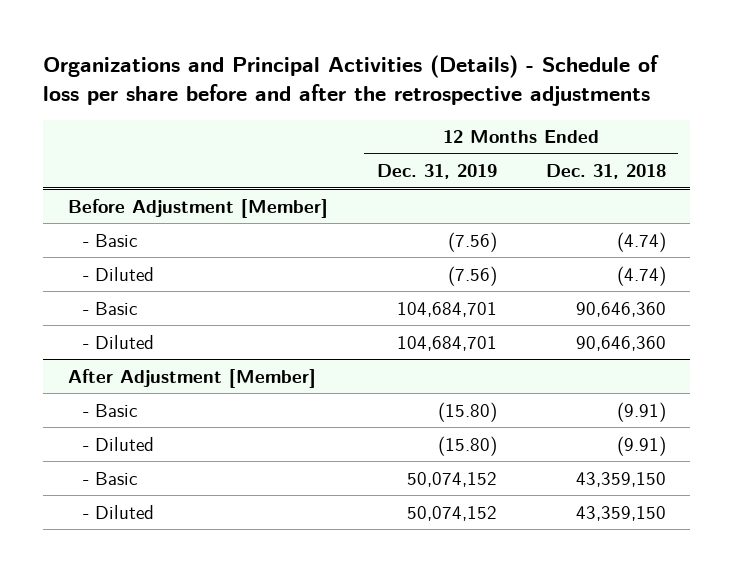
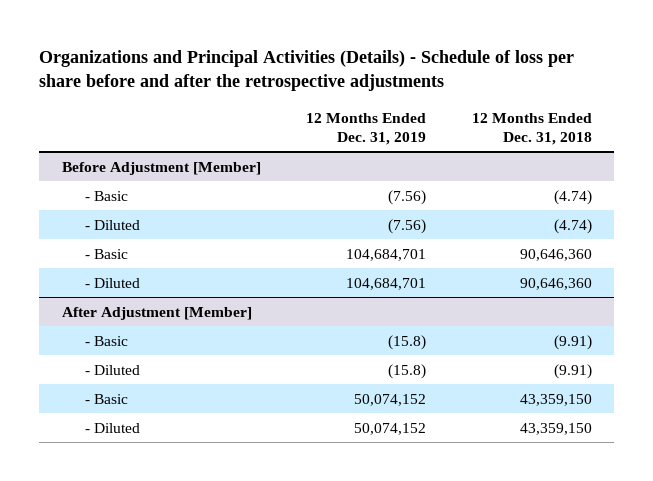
@ After Adjustment [Member]
- - Basic | (15.80) | (9.91)
- - Diluted | (15.80) | (9.91)
+ - Basic | (15.8) | (9.91)
+ - Diluted | (15.8) | (9.91)

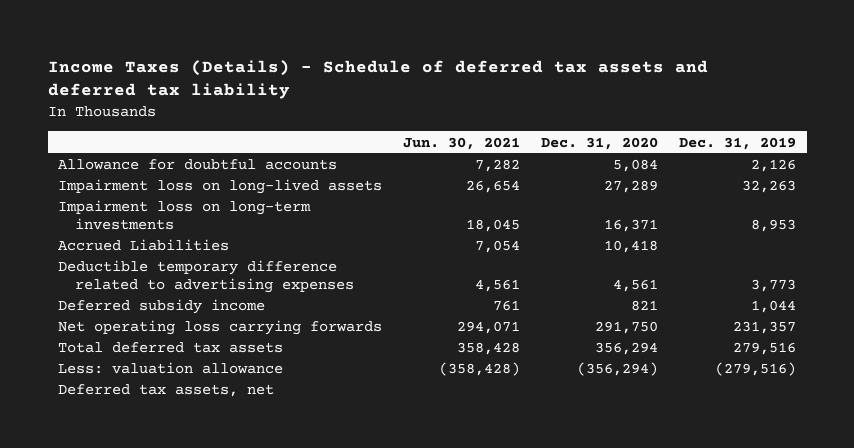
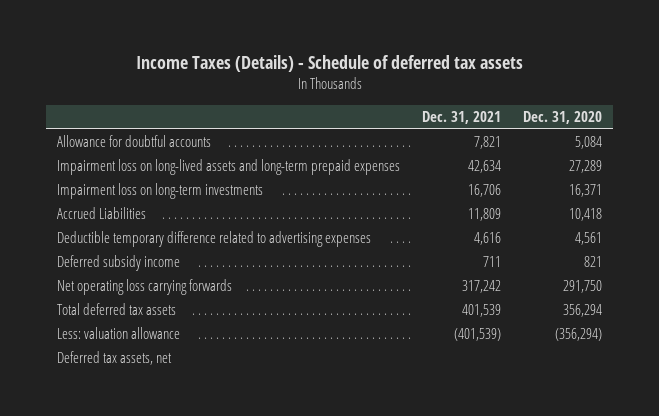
- Income Taxes (Details) - Schedule of deferred tax assets and deferred tax liability
+ Income Taxes (Details) - Schedule of deferred tax assets
- | Jun. 30, 2021 | Dec. 31, 2020 | Dec. 31, 2019
+ | Dec. 31, 2021 | Dec. 31, 2020
- Impairment loss on long-lived assets | 26,654 | 27,289 | 32,263
+ Impairment loss on long-lived assets and long-term prepaid expenses | 42,634 | 27,289

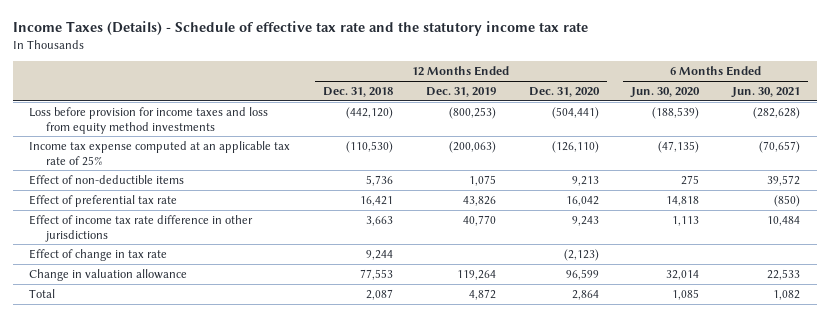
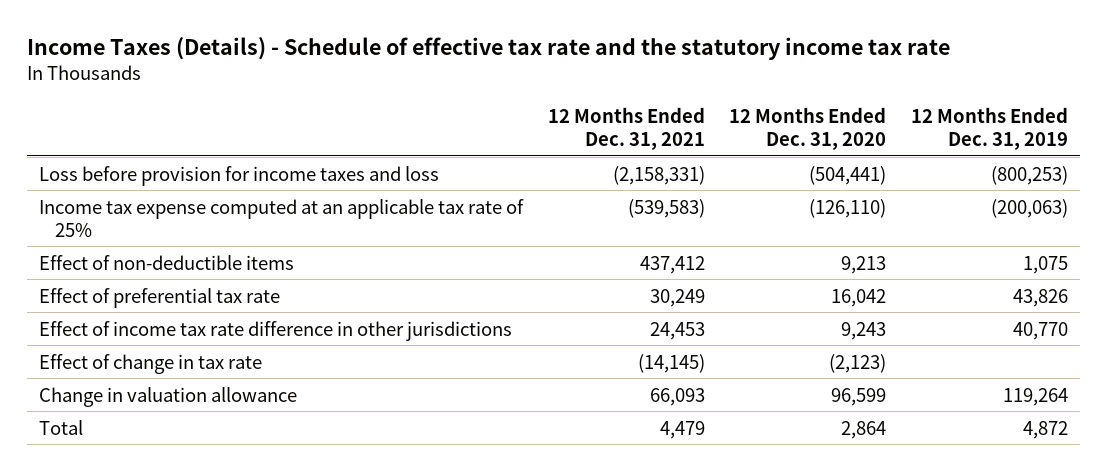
- | 12 Months Ended Dec. 31, 2018 | 12 Months Ended Dec. 31, 2019 | 12 Months Ended Dec. 31, 2020 | 6 Months Ended Jun. 30, 2020 | 6 Months Ended Jun. 30, 2021
+ | 12 Months Ended Dec. 31, 2021 | 12 Months Ended Dec. 31, 2020 | 12 Months Ended Dec. 31, 2019
- Loss before provision for income taxes and loss from equity method investments | (442,120) | (800,253) | (504,441) | (188,539) | (282,628)
+ Loss before provision for income taxes and loss | (2,158,331) | (504,441) | (800,253)

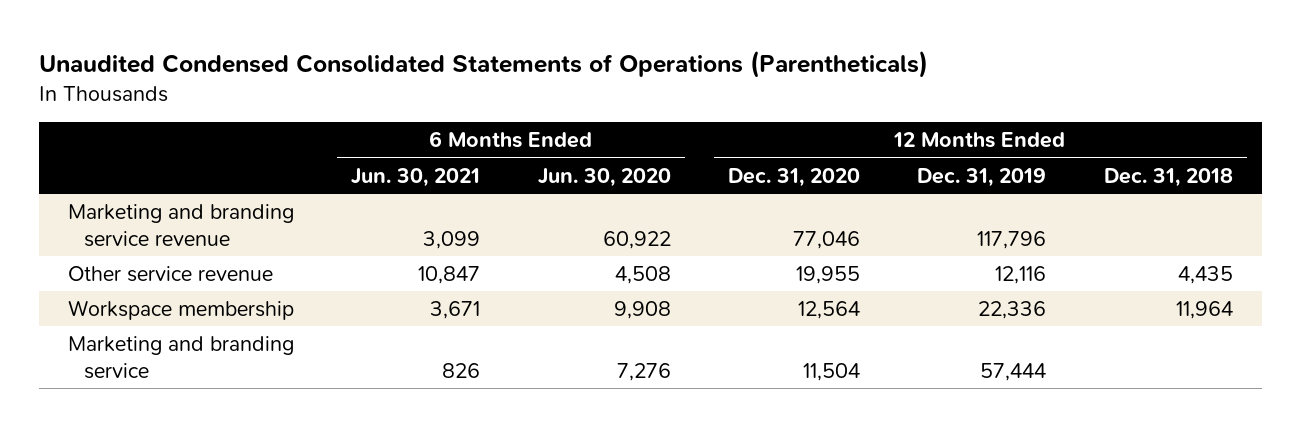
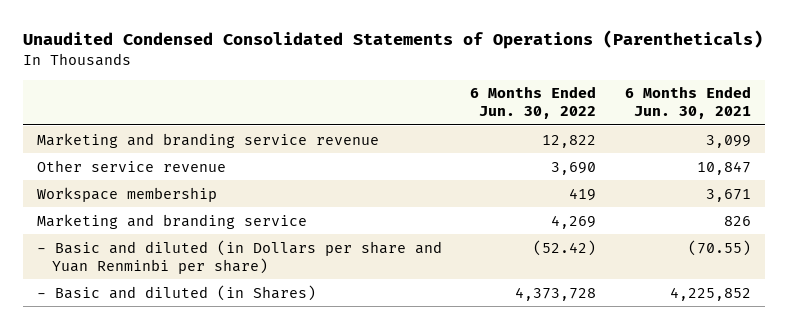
- | 6 Months Ended Jun. 30, 2021 | 6 Months Ended Jun. 30, 2020 | 12 Months Ended Dec. 31, 2020 | 12 Months Ended Dec. 31, 2019 | 12 Months Ended Dec. 31, 2018
+ | 6 Months Ended Jun. 30, 2022 | 6 Months Ended Jun. 30, 2021
+ - Basic and diluted (in Dollars per share and Yuan Renminbi per share) | (52.42) | (70.55)
+ - Basic and diluted (in Shares) | 4,373,728 | 4,225,852

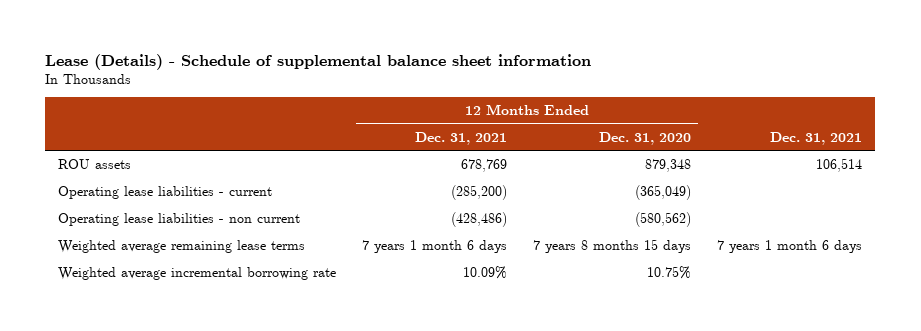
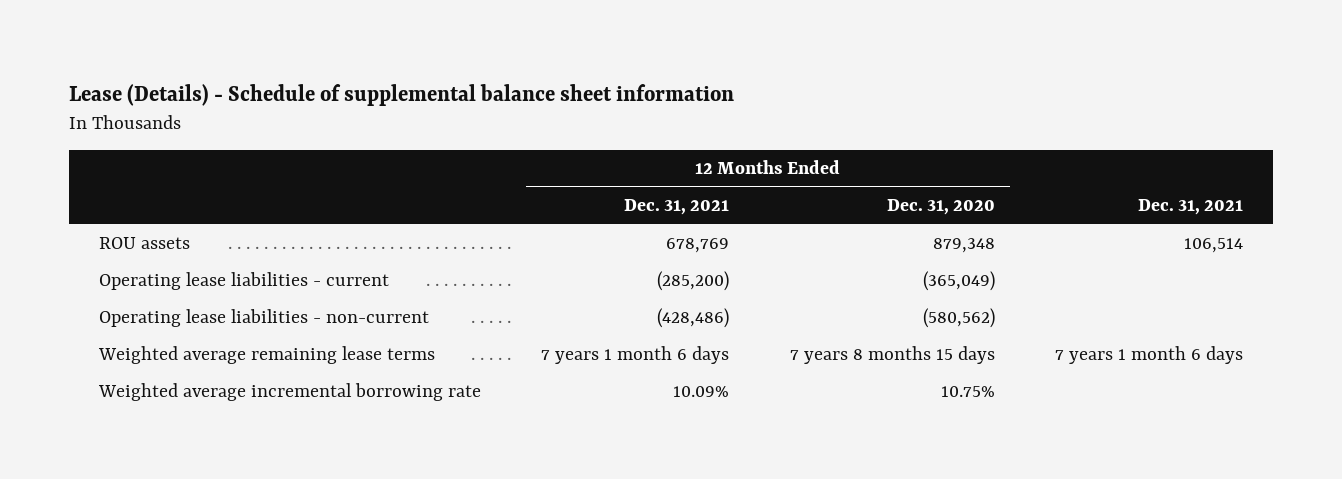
- Operating lease liabilities - non current | (428,486) | (580,562) |
+ Operating lease liabilities - non-current | (428,486) | (580,562) |

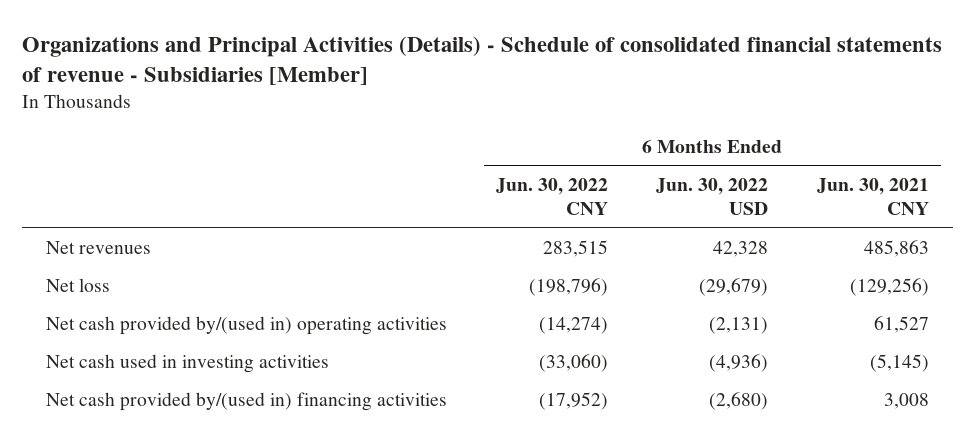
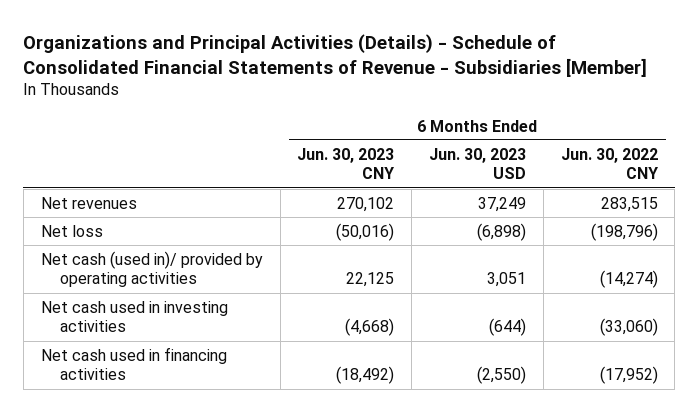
- Organizations and Principal Activities (Details) - Schedule of consolidated financial statements of revenue - Subsidiaries [Member]
+ Organizations and Principal Activities (Details) - Schedule of Consolidated Financial Statements of Revenue - Subsidiaries [Member]
- | 6 Months Ended Jun. 30, 2022 CNY | 6 Months Ended Jun. 30, 2022 USD | 6 Months Ended Jun. 30, 2021 CNY
+ | 6 Months Ended Jun. 30, 2023 CNY | 6 Months Ended Jun. 30, 2023 USD | 6 Months Ended Jun. 30, 2022 CNY
- Net cash provided by/(used in) operating activities | (14,274) | (2,131) | 61,527
+ Net cash (used in)/ provided by operating activities | 22,125 | 3,051 | (14,274)
- Net cash provided by/(used in) financing activities | (17,952) | (2,680) | 3,008
+ Net cash used in financing activities | (18,492) | (2,550) | (17,952)

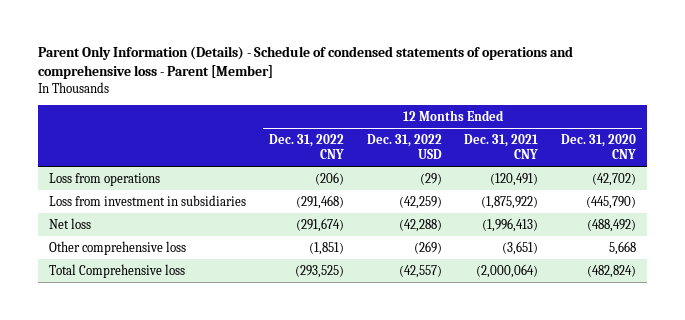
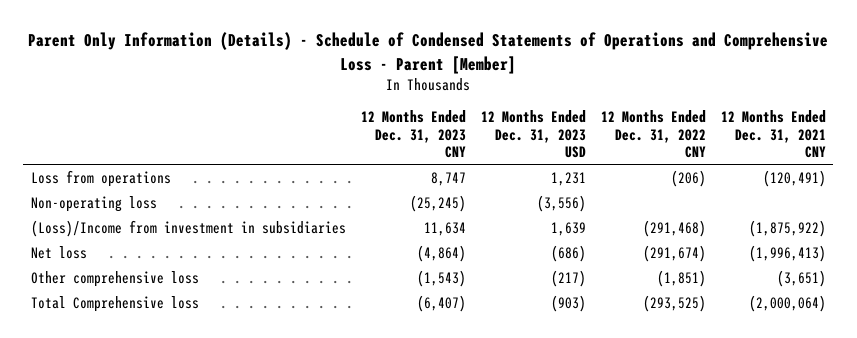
- Parent Only Information (Details) - Schedule of condensed statements of operations and comprehensive loss - Parent [Member]
+ Parent Only Information (Details) - Schedule of Condensed Statements of Operations and Comprehensive Loss - Parent [Member]
- | 12 Months Ended Dec. 31, 2022 CNY | 12 Months Ended Dec. 31, 2022 USD | 12 Months Ended Dec. 31, 2021 CNY | 12 Months Ended Dec. 31, 2020 CNY
+ | 12 Months Ended Dec. 31, 2023 CNY | 12 Months Ended Dec. 31, 2023 USD | 12 Months Ended Dec. 31, 2022 CNY | 12 Months Ended Dec. 31, 2021 CNY
- Loss from investment in subsidiaries | (291,468) | (42,259) | (1,875,922) | (445,790)
+ Non-operating loss | (25,245) | (3,556) | |
+ (Loss)/Income from investment in subsidiaries | 11,634 | 1,639 | (291,468) | (1,875,922)

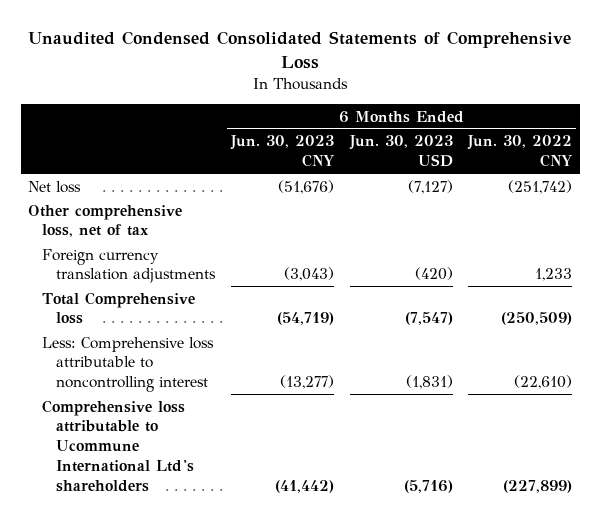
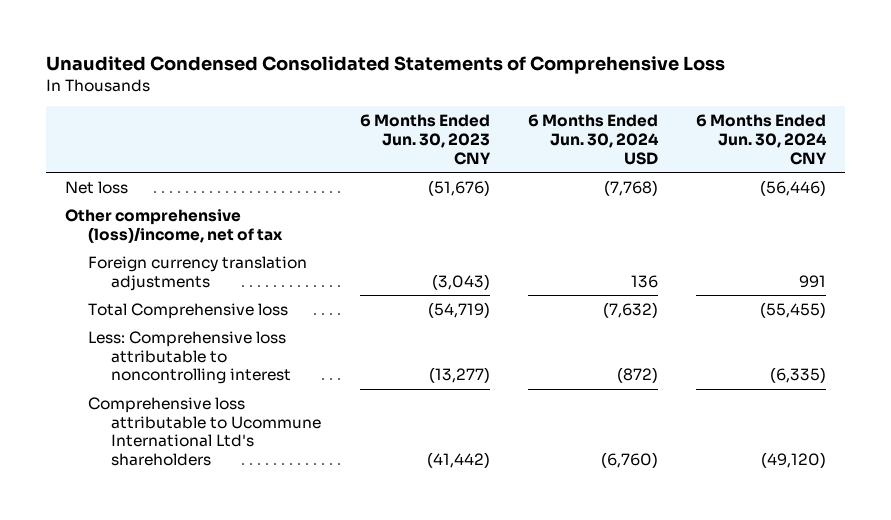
- | 6 Months Ended Jun. 30, 2023 CNY | 6 Months Ended Jun. 30, 2023 USD | 6 Months Ended Jun. 30, 2022 CNY
+ | 6 Months Ended Jun. 30, 2023 CNY | 6 Months Ended Jun. 30, 2024 USD | 6 Months Ended Jun. 30, 2024 CNY
- Other comprehensive loss, net of tax
+ Other comprehensive (loss)/income, net of tax

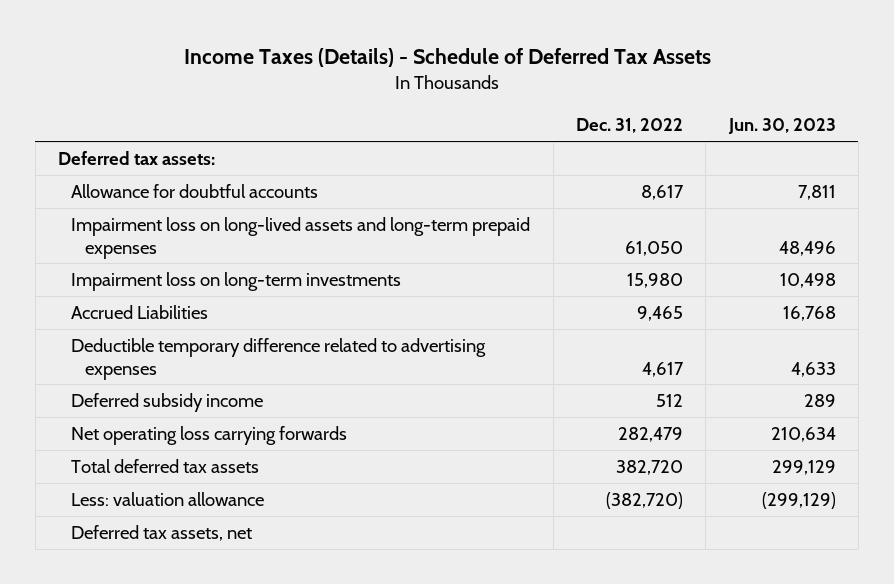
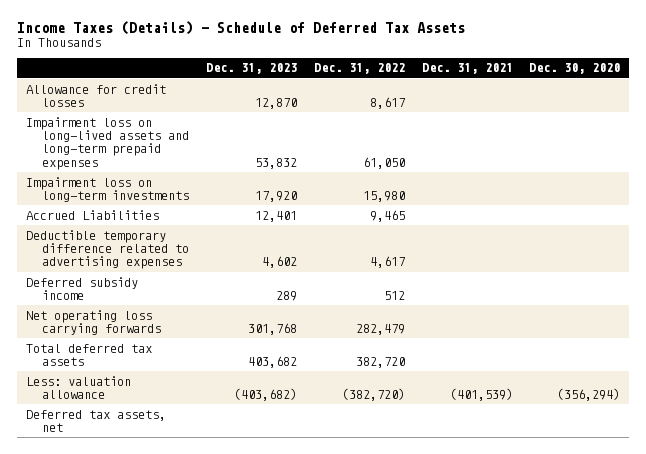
- | Dec. 31, 2022 | Jun. 30, 2023
+ | Dec. 31, 2023 | Dec. 31, 2022 | Dec. 31, 2021 | Dec. 30, 2020
- Deferred tax assets:
- Allowance for doubtful accounts | 8,617 | 7,811
+ Allowance for credit losses | 12,870 | 8,617 | |

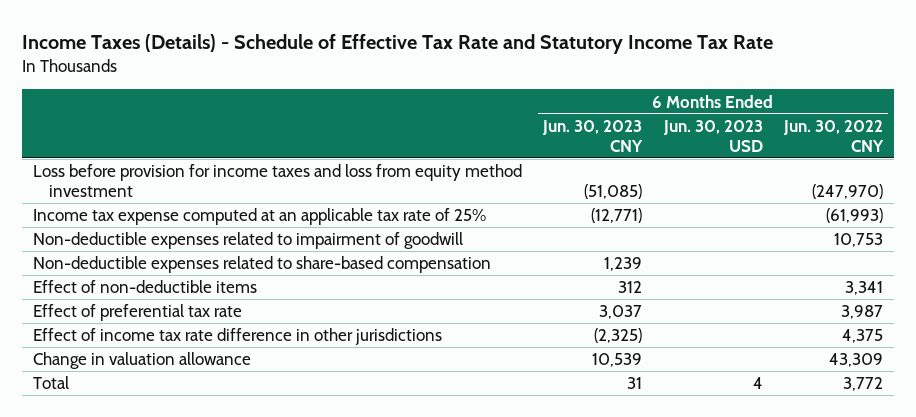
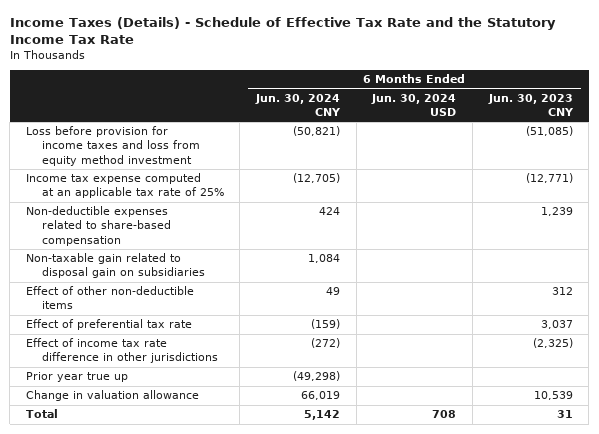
- Income Taxes (Details) - Schedule of Effective Tax Rate and Statutory Income Tax Rate
+ Income Taxes (Details) - Schedule of Effective Tax Rate and the Statutory Income Tax Rate
- | 6 Months Ended Jun. 30, 2023 CNY | 6 Months Ended Jun. 30, 2023 USD | 6 Months Ended Jun. 30, 2022 CNY
+ | 6 Months Ended Jun. 30, 2024 CNY | 6 Months Ended Jun. 30, 2024 USD | 6 Months Ended Jun. 30, 2023 CNY
- Non-deductible expenses related to impairment of goodwill | | | 10,753
- Effect of non-deductible items | 312 | | 3,341
+ Non-taxable gain related to disposal gain on subsidiaries | 1,084 | |
+ Effect of other non-deductible items | 49 | | 312
+ Prior year true up | (49,298) | |

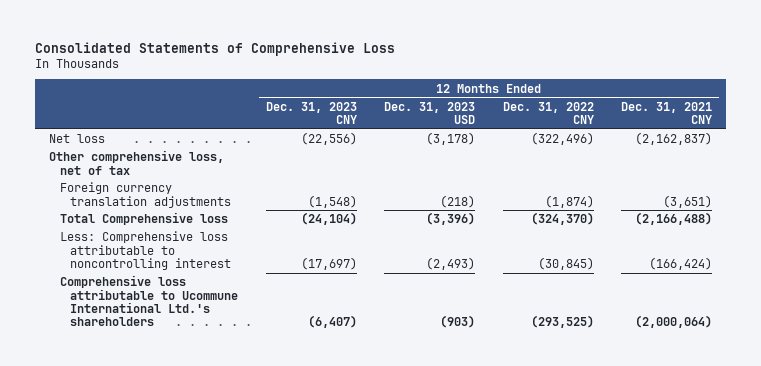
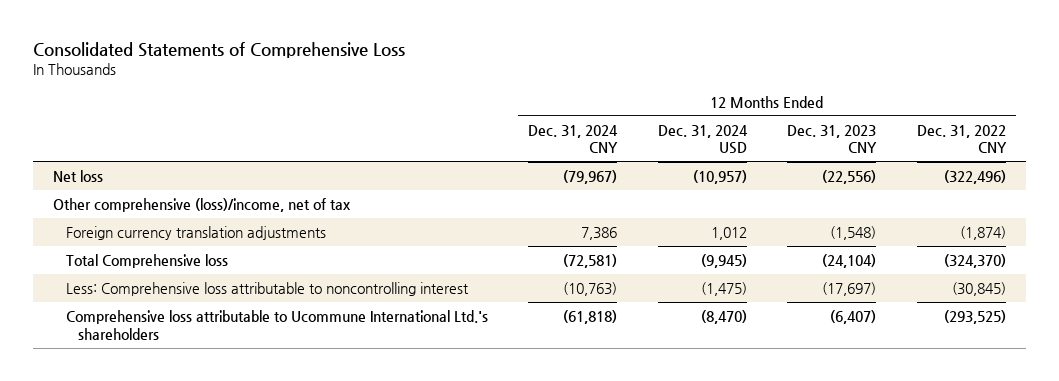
- | 12 Months Ended Dec. 31, 2023 CNY | 12 Months Ended Dec. 31, 2023 USD | 12 Months Ended Dec. 31, 2022 CNY | 12 Months Ended Dec. 31, 2021 CNY
+ | 12 Months Ended Dec. 31, 2024 CNY | 12 Months Ended Dec. 31, 2024 USD | 12 Months Ended Dec. 31, 2023 CNY | 12 Months Ended Dec. 31, 2022 CNY
- Other comprehensive loss, net of tax
+ Other comprehensive (loss)/income, net of tax

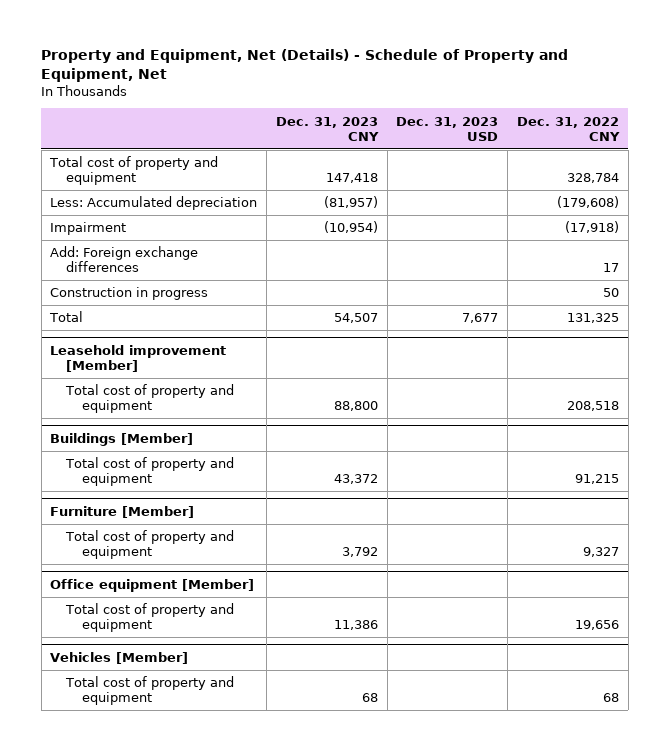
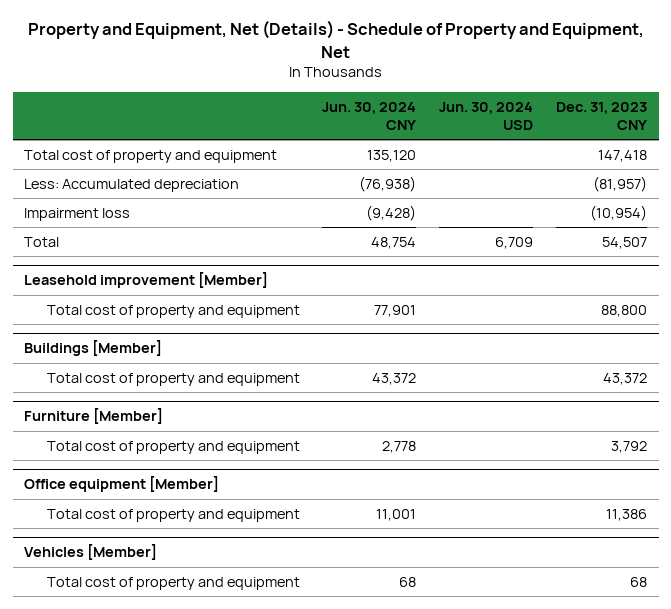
- | Dec. 31, 2023 CNY | Dec. 31, 2023 USD | Dec. 31, 2022 CNY
+ | Jun. 30, 2024 CNY | Jun. 30, 2024 USD | Dec. 31, 2023 CNY
- Impairment | (10,954) | | (17,918)
- Add: Foreign exchange differences | | | 17
- Construction in progress | | | 50
+ Impairment loss | (9,428) | | (10,954)

